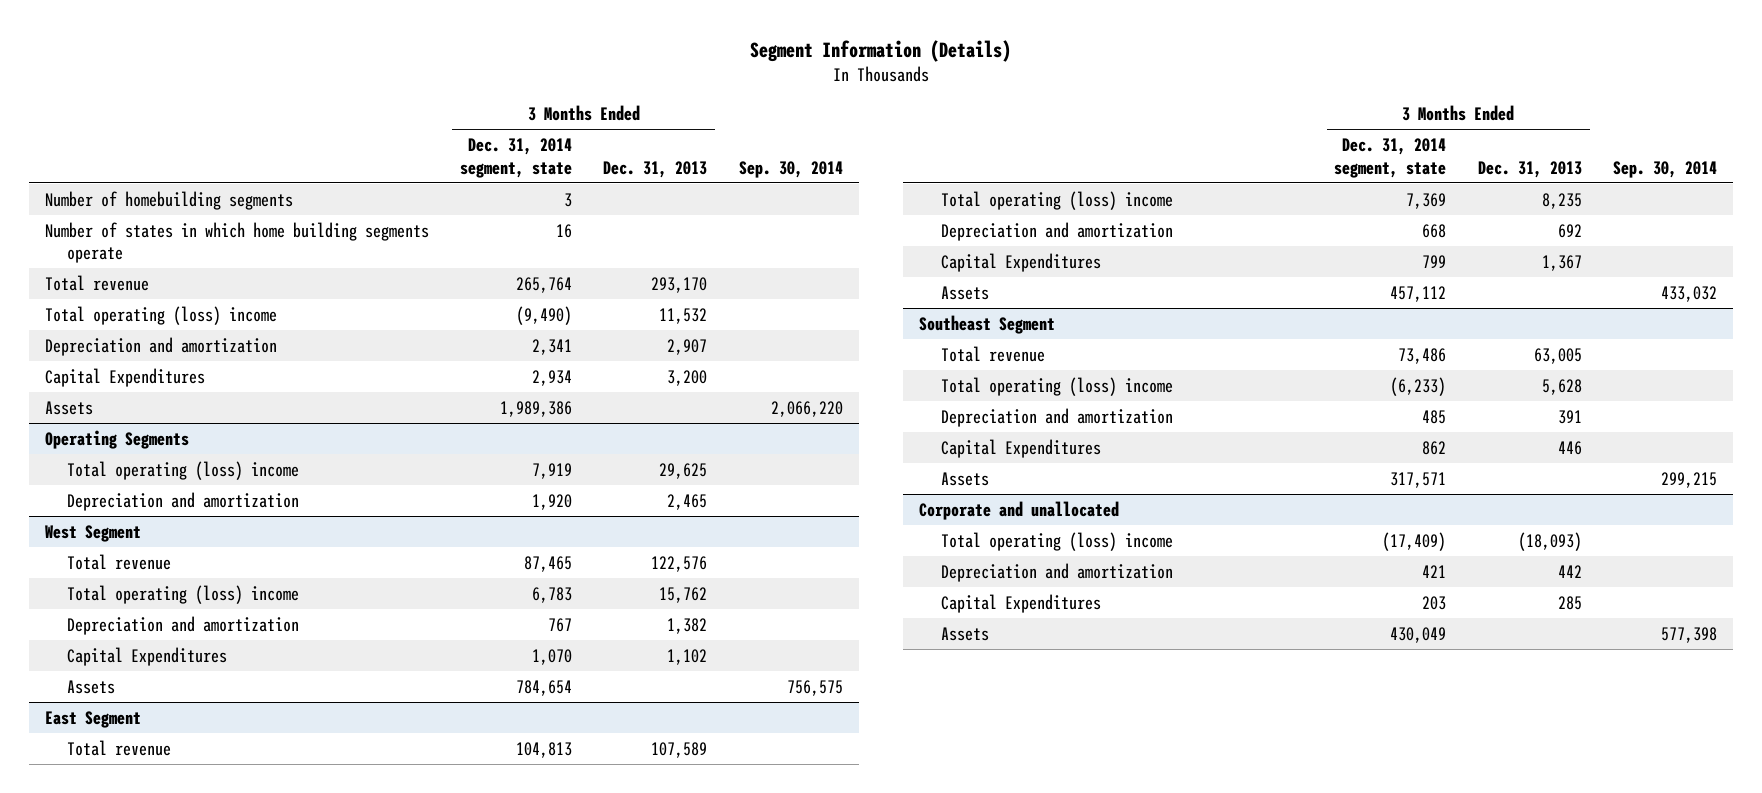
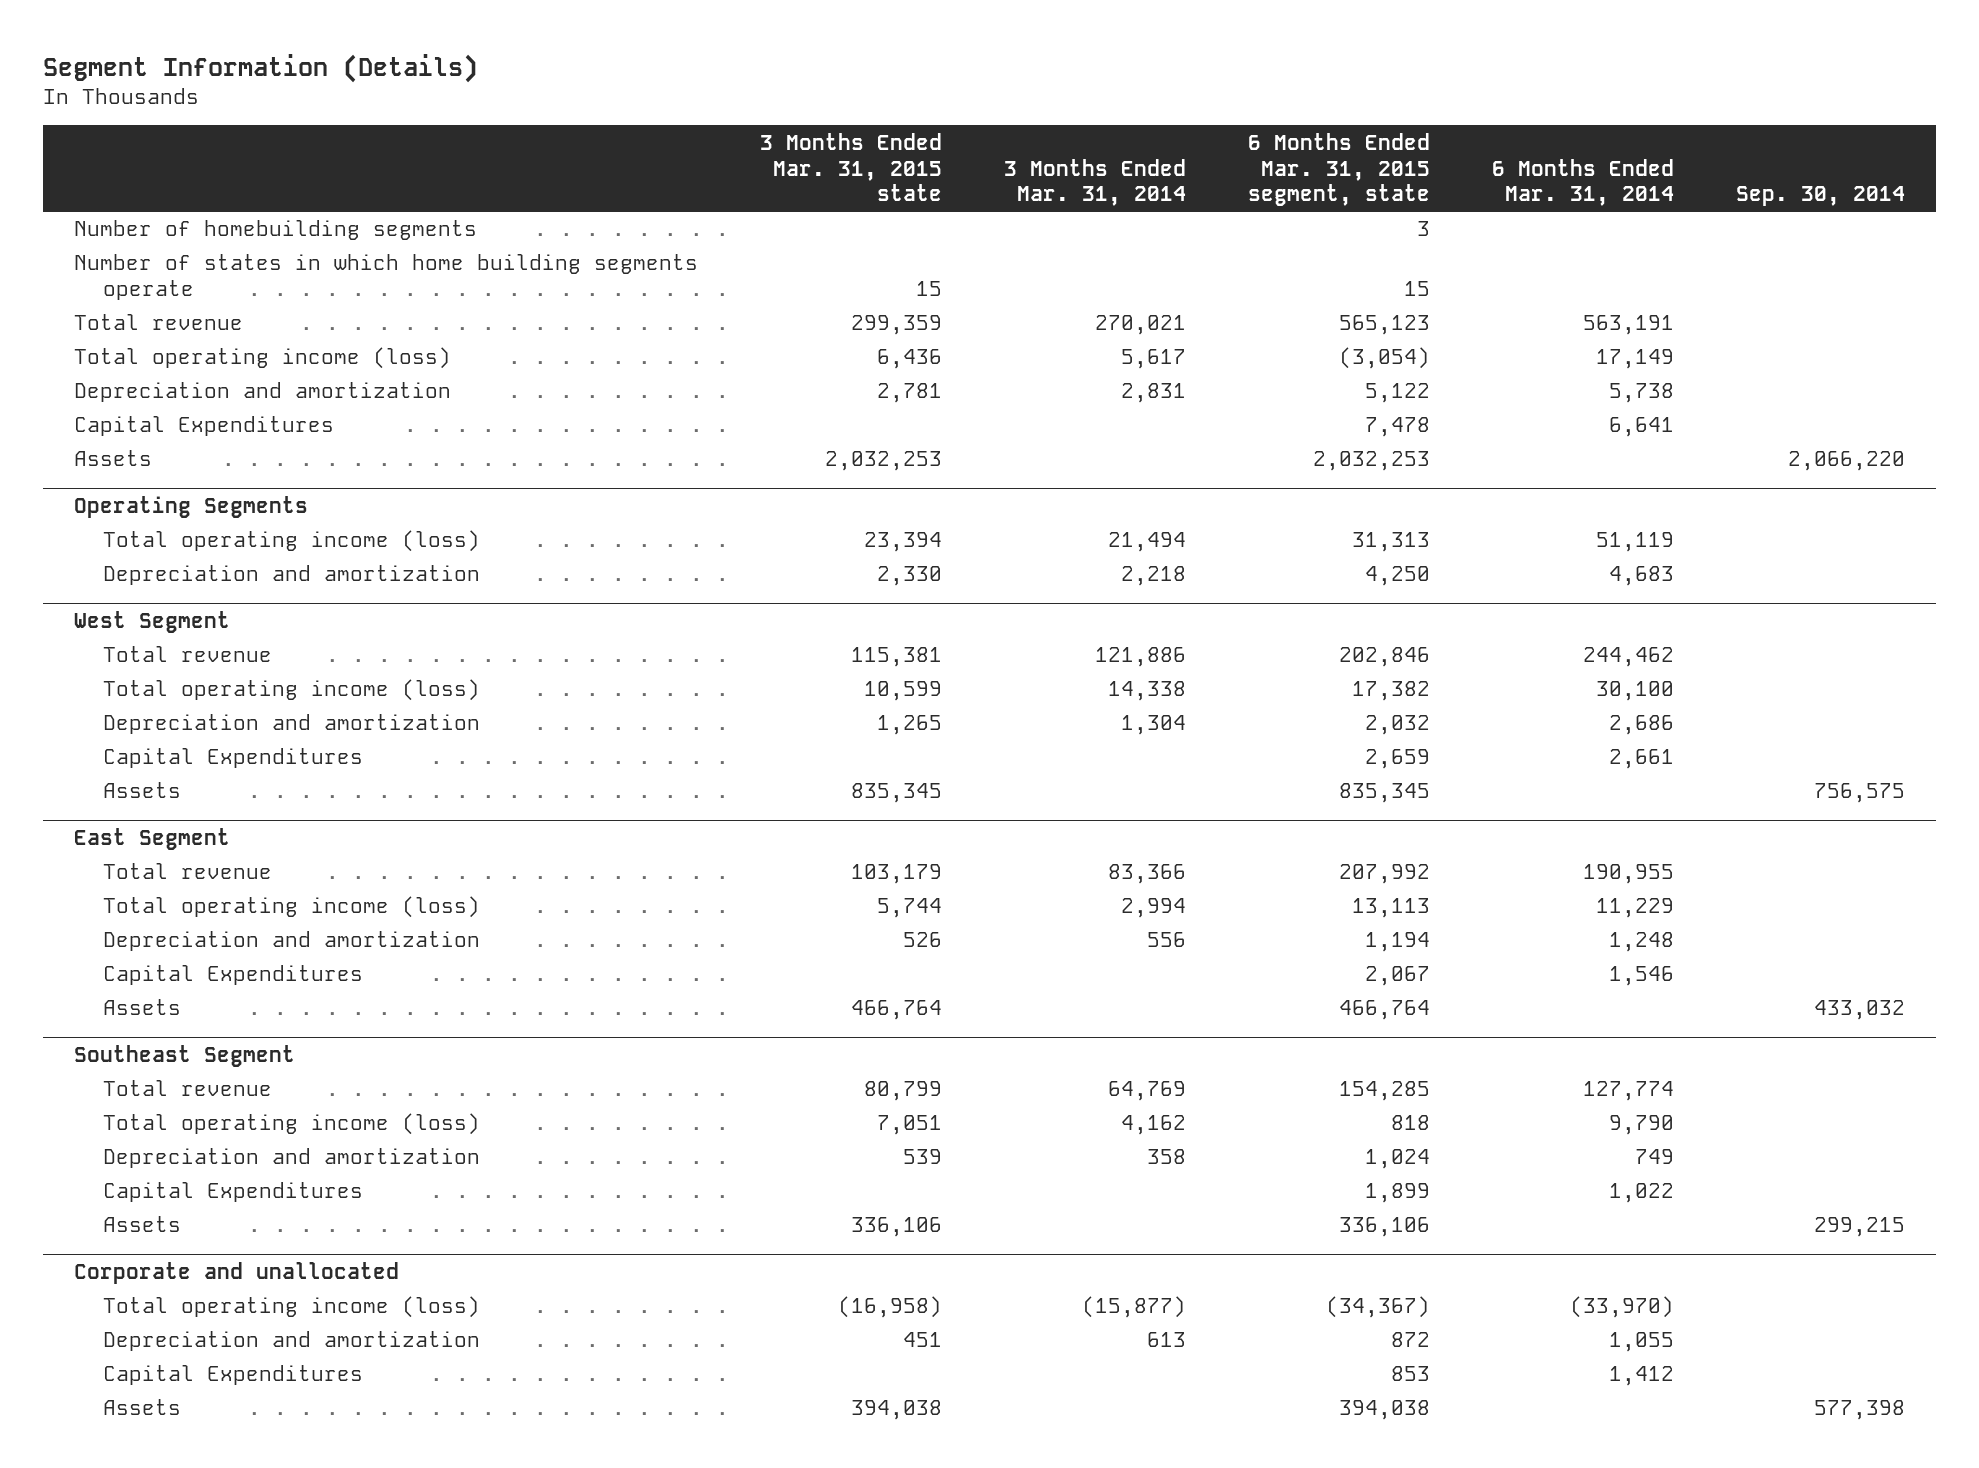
- | 3 Months Ended Dec. 31, 2014 segment, state | 3 Months Ended Dec. 31, 2013 | Sep. 30, 2014
+ | 3 Months Ended Mar. 31, 2015 state | 3 Months Ended Mar. 31, 2014 | 6 Months Ended Mar. 31, 2015 segment, state | 6 Months Ended Mar. 31, 2014 | Sep. 30, 2014
- Total operating (loss) income | (9,490) | 11,532 |
+ Total operating income (loss) | 6,436 | 5,617 | (3,054) | 17,149 |
@ Operating Segments
- Total operating (loss) income | 7,919 | 29,625 |
+ Total operating income (loss) | 23,394 | 21,494 | 31,313 | 51,119 |
@ West Segment
- Total operating (loss) income | 6,783 | 15,762 |
+ Total operating income (loss) | 10,599 | 14,338 | 17,382 | 30,100 |
@ East Segment
- Total operating (loss) income | 7,369 | 8,235 |
+ Total operating income (loss) | 5,744 | 2,994 | 13,113 | 11,229 |
@ Southeast Segment
- Total operating (loss) income | (6,233) | 5,628 |
+ Total operating income (loss) | 7,051 | 4,162 | 818 | 9,790 |
@ Corporate and unallocated
- Total operating (loss) income | (17,409) | (18,093) |
+ Total operating income (loss) | (16,958) | (15,877) | (34,367) | (33,970) |

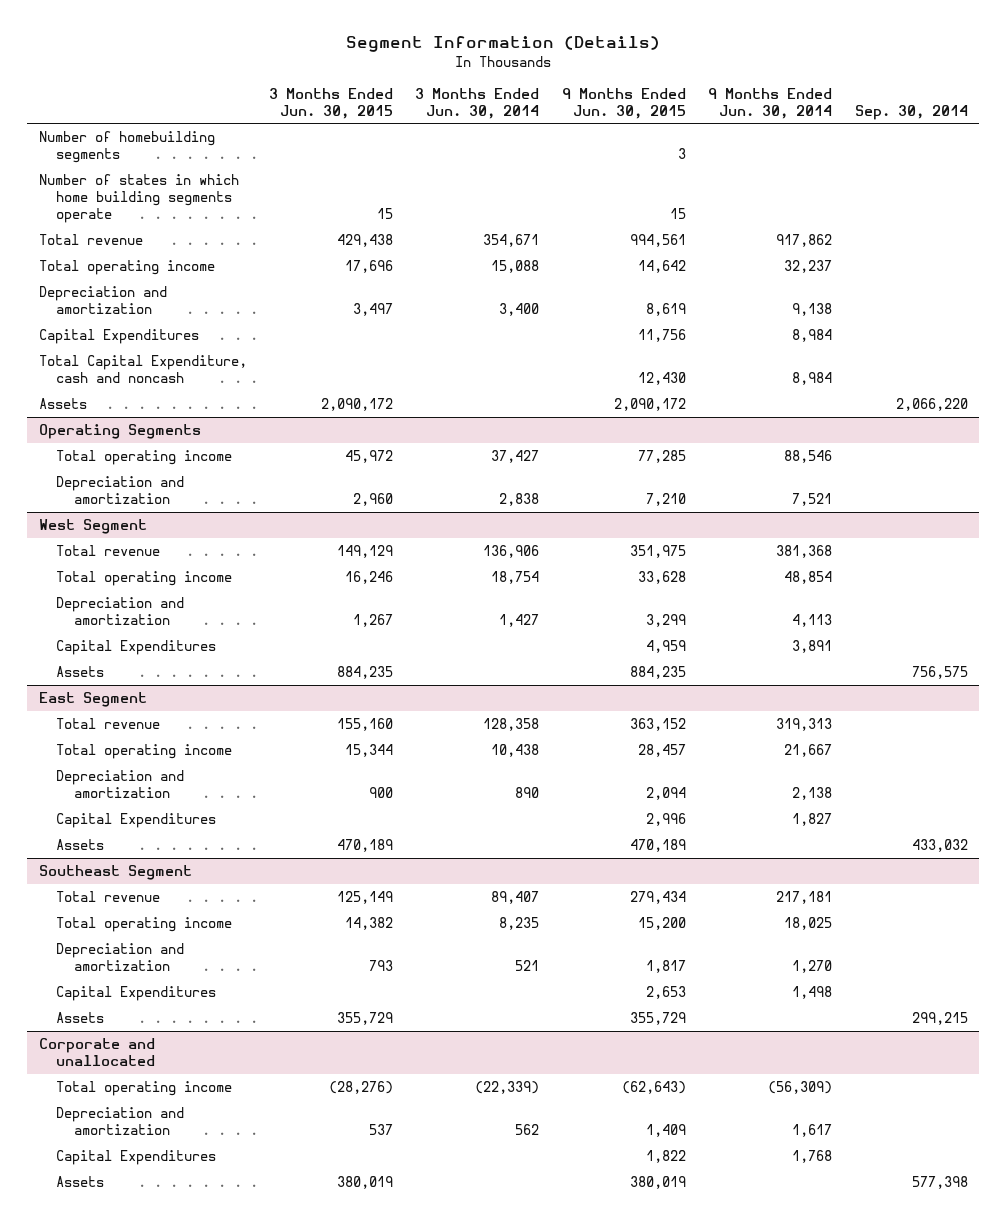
- | 3 Months Ended Mar. 31, 2015 state | 3 Months Ended Mar. 31, 2014 | 6 Months Ended Mar. 31, 2015 segment, state | 6 Months Ended Mar. 31, 2014 | Sep. 30, 2014
+ | 3 Months Ended Jun. 30, 2015 | 3 Months Ended Jun. 30, 2014 | 9 Months Ended Jun. 30, 2015 | 9 Months Ended Jun. 30, 2014 | Sep. 30, 2014
- Total operating income (loss) | 6,436 | 5,617 | (3,054) | 17,149 |
+ Total operating income | 17,696 | 15,088 | 14,642 | 32,237 |
+ Total Capital Expenditure, cash and noncash | | | 12,430 | 8,984 |
@ Operating Segments
- Total operating income (loss) | 23,394 | 21,494 | 31,313 | 51,119 |
+ Total operating income | 45,972 | 37,427 | 77,285 | 88,546 |
@ West Segment
- Total operating income (loss) | 10,599 | 14,338 | 17,382 | 30,100 |
+ Total operating income | 16,246 | 18,754 | 33,628 | 48,854 |
@ East Segment
- Total operating income (loss) | 5,744 | 2,994 | 13,113 | 11,229 |
+ Total operating income | 15,344 | 10,438 | 28,457 | 21,667 |
@ Southeast Segment
- Total operating income (loss) | 7,051 | 4,162 | 818 | 9,790 |
+ Total operating income | 14,382 | 8,235 | 15,200 | 18,025 |
@ Corporate and unallocated
- Total operating income (loss) | (16,958) | (15,877) | (34,367) | (33,970) |
+ Total operating income | (28,276) | (22,339) | (62,643) | (56,309) |

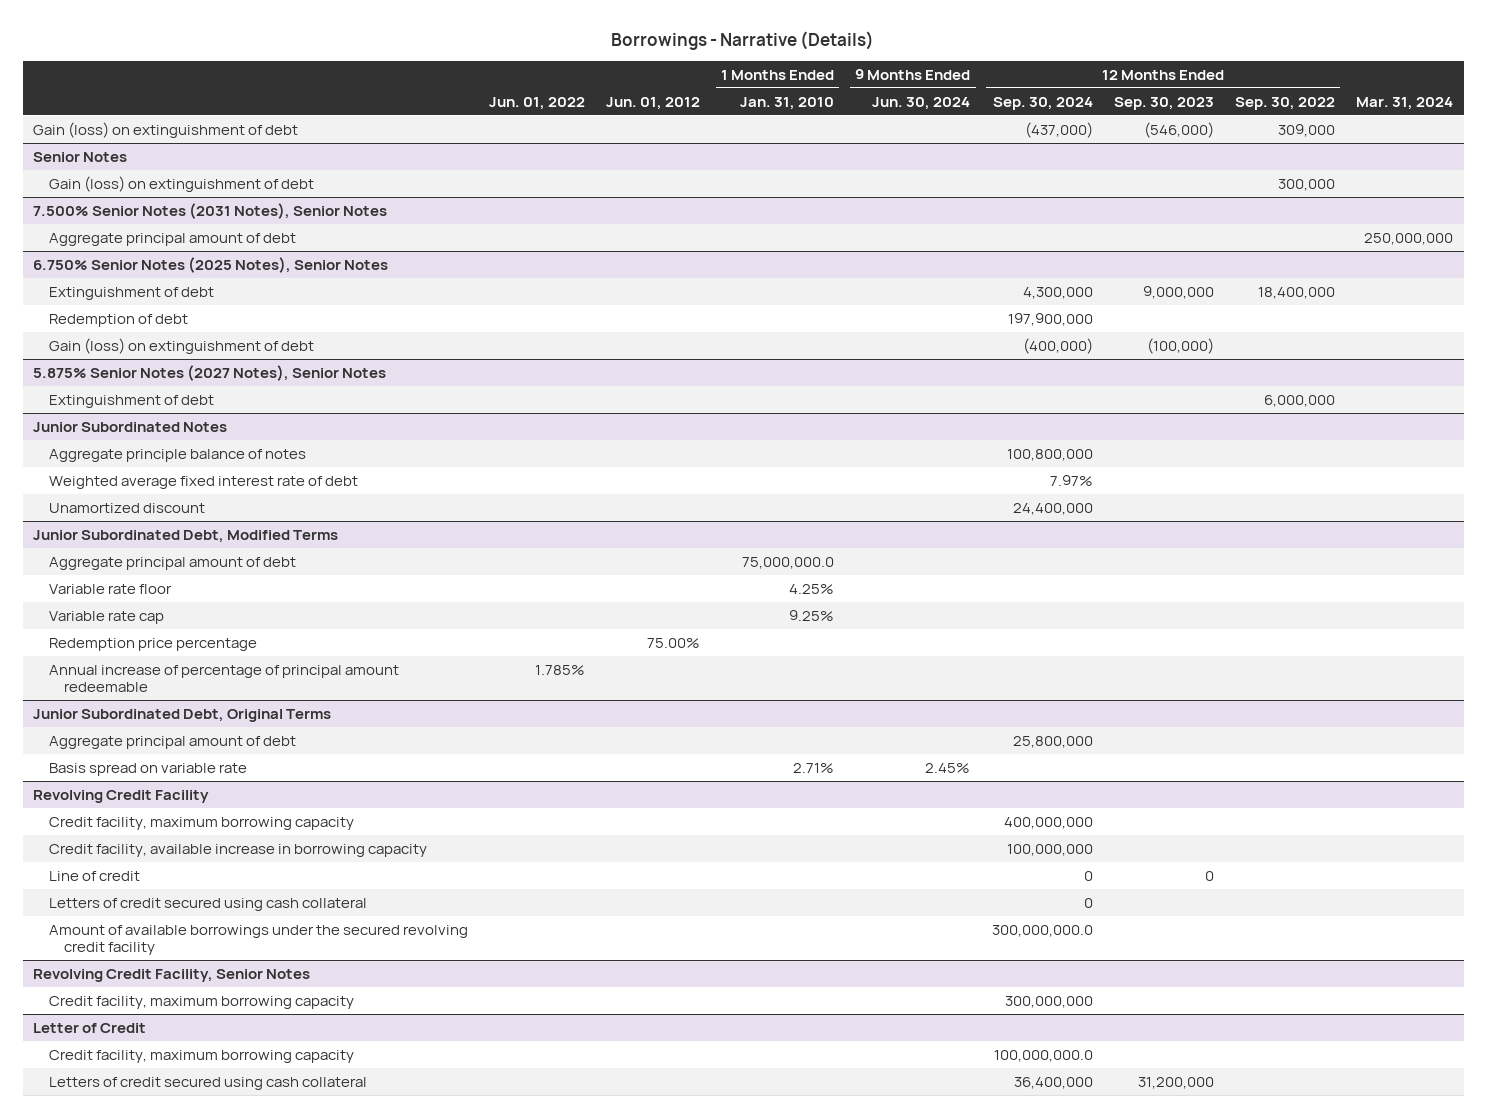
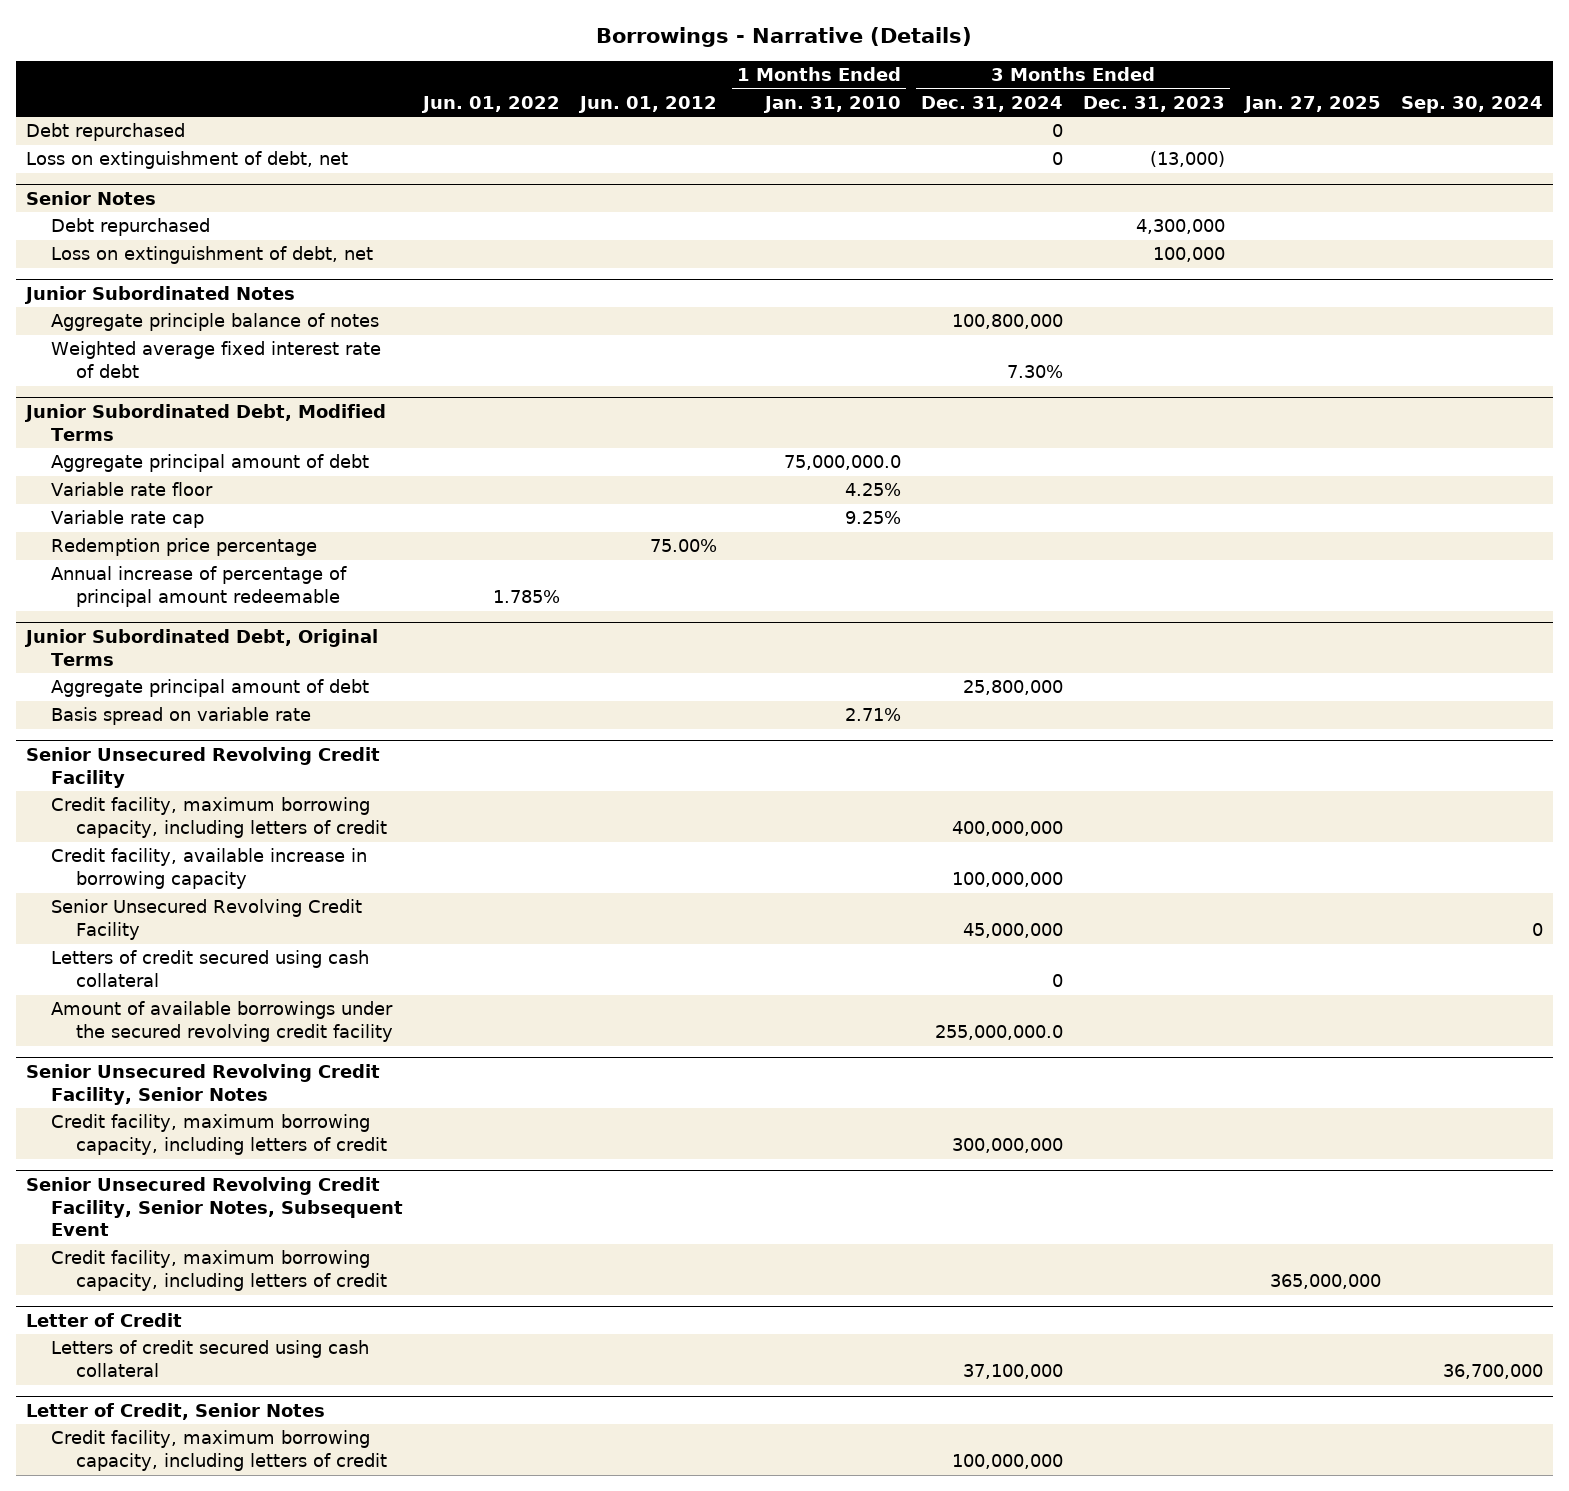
- | Jun. 01, 2022 | Jun. 01, 2012 | 1 Months Ended Jan. 31, 2010 | 9 Months Ended Jun. 30, 2024 | 12 Months Ended Sep. 30, 2024 | 12 Months Ended Sep. 30, 2023 | 12 Months Ended Sep. 30, 2022 | Mar. 31, 2024
+ | Jun. 01, 2022 | Jun. 01, 2012 | 1 Months Ended Jan. 31, 2010 | 3 Months Ended Dec. 31, 2024 | 3 Months Ended Dec. 31, 2023 | Jan. 27, 2025 | Sep. 30, 2024
- Gain (loss) on extinguishment of debt | | | | | (437,000) | (546,000) | 309,000 |
+ Debt repurchased | | | | 0 | | |
+ Loss on extinguishment of debt, net | | | | 0 | (13,000) | |
@ Senior Notes
- Gain (loss) on extinguishment of debt | | | | | | | 300,000 |
- 7.500% Senior Notes (2031 Notes), Senior Notes
- Aggregate principal amount of debt | | | | | | | | 250,000,000
- 6.750% Senior Notes (2025 Notes), Senior Notes
- Extinguishment of debt | | | | | 4,300,000 | 9,000,000 | 18,400,000 |
- Redemption of debt | | | | | 197,900,000 | | |
- Gain (loss) on extinguishment of debt | | | | | (400,000) | (100,000) | |
- 5.875% Senior Notes (2027 Notes), Senior Notes
- Extinguishment of debt | | | | | | | 6,000,000 |
@ Senior Notes
+ Debt repurchased | | | | | 4,300,000 | |
+ Loss on extinguishment of debt, net | | | | | 100,000 | |
@ Junior Subordinated Notes
- Unamortized discount | | | | | 24,400,000 | | |
- Revolving Credit Facility
- Credit facility, maximum borrowing capacity | | | | | 400,000,000 | | |
+ Senior Unsecured Revolving Credit Facility
+ Credit facility, maximum borrowing capacity, including letters of credit | | | | 400,000,000 | | |
- Line of credit | | | | | 0 | 0 | |
+ Senior Unsecured Revolving Credit Facility | | | | 45,000,000 | | | 0
- Revolving Credit Facility, Senior Notes
- Credit facility, maximum borrowing capacity | | | | | 300,000,000 | | |
+ Senior Unsecured Revolving Credit Facility, Senior Notes
+ Credit facility, maximum borrowing capacity, including letters of credit | | | | 300,000,000 | | |
+ Senior Unsecured Revolving Credit Facility, Senior Notes, Subsequent Event
+ Credit facility, maximum borrowing capacity, including letters of credit | | | | | | 365,000,000 |
@ Letter of Credit
- Credit facility, maximum borrowing capacity | | | | | 100,000,000.0 | | |
+ Letter of Credit, Senior Notes
+ Credit facility, maximum borrowing capacity, including letters of credit | | | | 100,000,000 | | |

